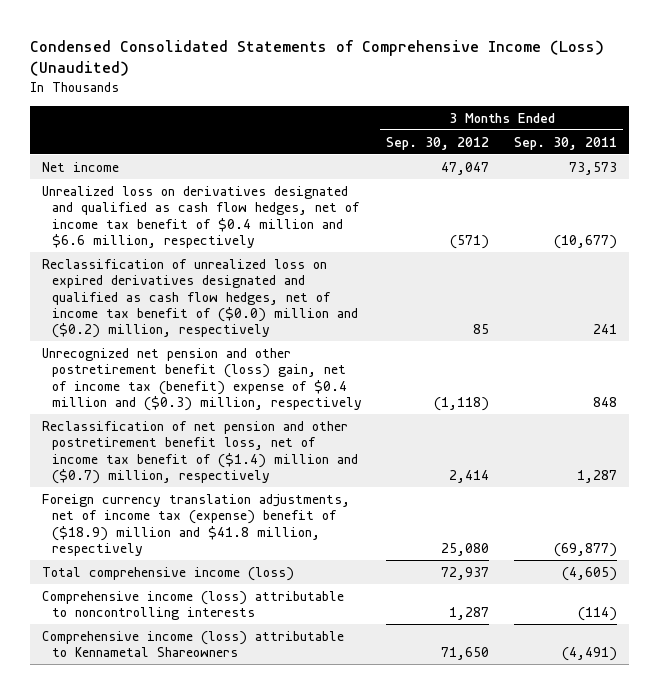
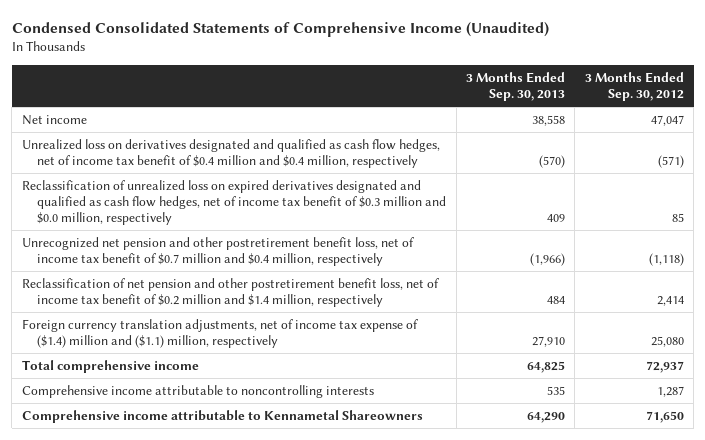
- Condensed Consolidated Statements of Comprehensive Income (Loss) (Unaudited)
+ Condensed Consolidated Statements of Comprehensive Income (Unaudited)
- | 3 Months Ended Sep. 30, 2012 | 3 Months Ended Sep. 30, 2011
+ | 3 Months Ended Sep. 30, 2013 | 3 Months Ended Sep. 30, 2012
- Unrealized loss on derivatives designated and qualified as cash flow hedges, net of income tax benefit of $0.4 million and $6.6 million, respectively | (571) | (10,677)
- Reclassification of unrealized loss on expired derivatives designated and qualified as cash flow hedges, net of income tax benefit of ($0.0) million and ($0.2) million, respectively | 85 | 241
- Unrecognized net pension and other postretirement benefit (loss) gain, net of income tax (benefit) expense of $0.4 million and ($0.3) million, respectively | (1,118) | 848
- Reclassification of net pension and other postretirement benefit loss, net of income tax benefit of ($1.4) million and ($0.7) million, respectively | 2,414 | 1,287
- Foreign currency translation adjustments, net of income tax (expense) benefit of ($18.9) million and $41.8 million, respectively | 25,080 | (69,877)
- Total comprehensive income (loss) | 72,937 | (4,605)
- Comprehensive income (loss) attributable to noncontrolling interests | 1,287 | (114)
- Comprehensive income (loss) attributable to Kennametal Shareowners | 71,650 | (4,491)
+ Unrealized loss on derivatives designated and qualified as cash flow hedges, net of income tax benefit of $0.4 million and $0.4 million, respectively | (570) | (571)
+ Reclassification of unrealized loss on expired derivatives designated and qualified as cash flow hedges, net of income tax benefit of $0.3 million and $0.0 million, respectively | 409 | 85
+ Unrecognized net pension and other postretirement benefit loss, net of income tax benefit of $0.7 million and $0.4 million, respectively | (1,966) | (1,118)
+ Reclassification of net pension and other postretirement benefit loss, net of income tax benefit of $0.2 million and $1.4 million, respectively | 484 | 2,414
+ Foreign currency translation adjustments, net of income tax expense of ($1.4) million and ($1.1) million, respectively | 27,910 | 25,080
+ Total comprehensive income | 64,825 | 72,937
+ Comprehensive income attributable to noncontrolling interests | 535 | 1,287
+ Comprehensive income attributable to Kennametal Shareowners | 64,290 | 71,650

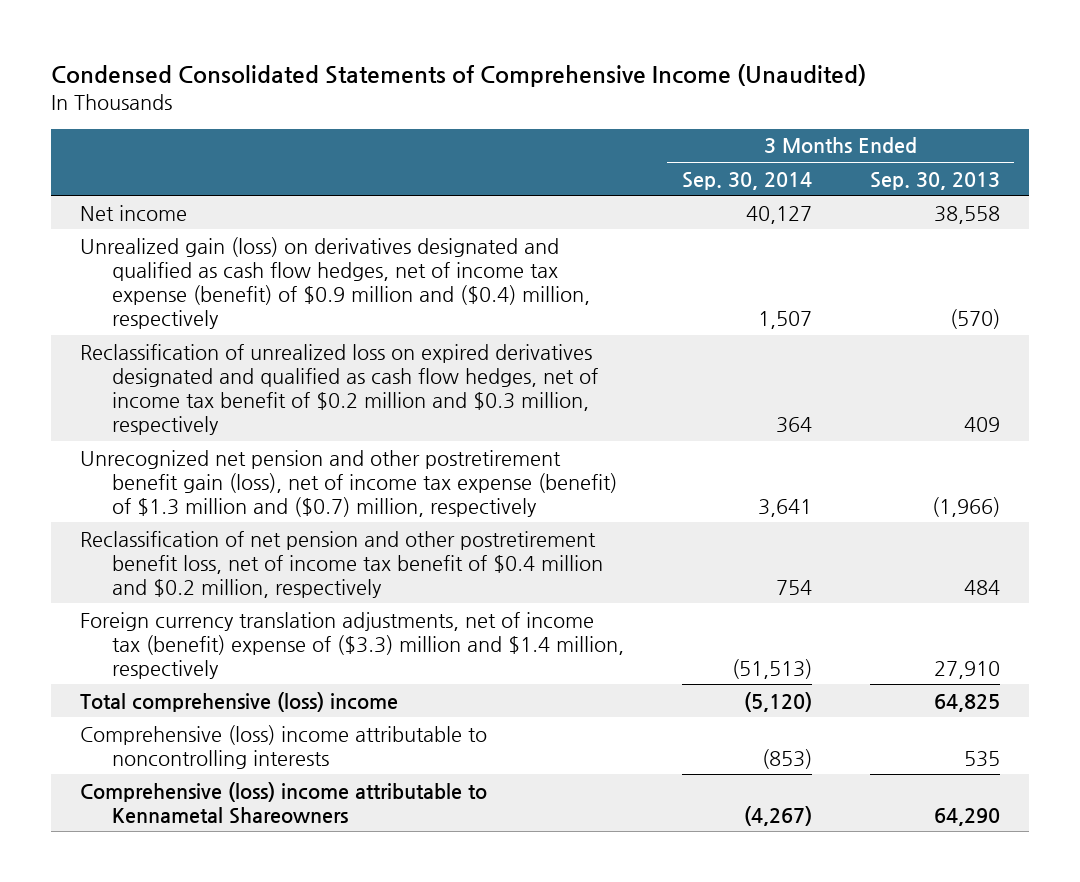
- | 3 Months Ended Sep. 30, 2013 | 3 Months Ended Sep. 30, 2012
+ | 3 Months Ended Sep. 30, 2014 | 3 Months Ended Sep. 30, 2013
- Unrealized loss on derivatives designated and qualified as cash flow hedges, net of income tax benefit of $0.4 million and $0.4 million, respectively | (570) | (571)
- Reclassification of unrealized loss on expired derivatives designated and qualified as cash flow hedges, net of income tax benefit of $0.3 million and $0.0 million, respectively | 409 | 85
- Unrecognized net pension and other postretirement benefit loss, net of income tax benefit of $0.7 million and $0.4 million, respectively | (1,966) | (1,118)
- Reclassification of net pension and other postretirement benefit loss, net of income tax benefit of $0.2 million and $1.4 million, respectively | 484 | 2,414
- Foreign currency translation adjustments, net of income tax expense of ($1.4) million and ($1.1) million, respectively | 27,910 | 25,080
- Total comprehensive income | 64,825 | 72,937
- Comprehensive income attributable to noncontrolling interests | 535 | 1,287
- Comprehensive income attributable to Kennametal Shareowners | 64,290 | 71,650
+ Unrealized gain (loss) on derivatives designated and qualified as cash flow hedges, net of income tax expense (benefit) of $0.9 million and ($0.4) million, respectively | 1,507 | (570)
+ Reclassification of unrealized loss on expired derivatives designated and qualified as cash flow hedges, net of income tax benefit of $0.2 million and $0.3 million, respectively | 364 | 409
+ Unrecognized net pension and other postretirement benefit gain (loss), net of income tax expense (benefit) of $1.3 million and ($0.7) million, respectively | 3,641 | (1,966)
+ Reclassification of net pension and other postretirement benefit loss, net of income tax benefit of $0.4 million and $0.2 million, respectively | 754 | 484
+ Foreign currency translation adjustments, net of income tax (benefit) expense of ($3.3) million and $1.4 million, respectively | (51,513) | 27,910
+ Total comprehensive (loss) income | (5,120) | 64,825
+ Comprehensive (loss) income attributable to noncontrolling interests | (853) | 535
+ Comprehensive (loss) income attributable to Kennametal Shareowners | (4,267) | 64,290

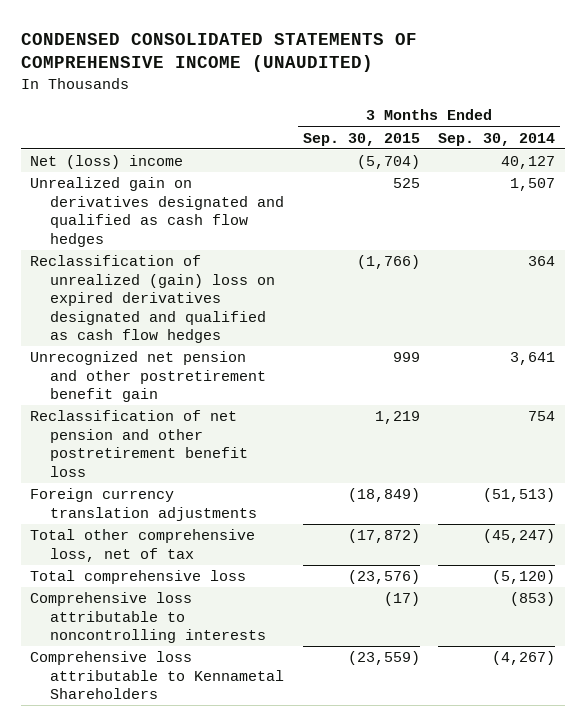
- Condensed Consolidated Statements of Comprehensive Income (Unaudited)
+ CONDENSED CONSOLIDATED STATEMENTS OF COMPREHENSIVE INCOME (UNAUDITED)
- | 3 Months Ended Sep. 30, 2014 | 3 Months Ended Sep. 30, 2013
+ | 3 Months Ended Sep. 30, 2015 | 3 Months Ended Sep. 30, 2014
- Net income | 40,127 | 38,558
- Unrealized gain (loss) on derivatives designated and qualified as cash flow hedges, net of income tax expense (benefit) of $0.9 million and ($0.4) million, respectively | 1,507 | (570)
- Reclassification of unrealized loss on expired derivatives designated and qualified as cash flow hedges, net of income tax benefit of $0.2 million and $0.3 million, respectively | 364 | 409
- Unrecognized net pension and other postretirement benefit gain (loss), net of income tax expense (benefit) of $1.3 million and ($0.7) million, respectively | 3,641 | (1,966)
- Reclassification of net pension and other postretirement benefit loss, net of income tax benefit of $0.4 million and $0.2 million, respectively | 754 | 484
- Foreign currency translation adjustments, net of income tax (benefit) expense of ($3.3) million and $1.4 million, respectively | (51,513) | 27,910
- Total comprehensive (loss) income | (5,120) | 64,825
- Comprehensive (loss) income attributable to noncontrolling interests | (853) | 535
- Comprehensive (loss) income attributable to Kennametal Shareowners | (4,267) | 64,290
+ Net (loss) income | (5,704) | 40,127
+ Unrealized gain on derivatives designated and qualified as cash flow hedges | 525 | 1,507
+ Reclassification of unrealized (gain) loss on expired derivatives designated and qualified as cash flow hedges | (1,766) | 364
+ Unrecognized net pension and other postretirement benefit gain | 999 | 3,641
+ Reclassification of net pension and other postretirement benefit loss | 1,219 | 754
+ Foreign currency translation adjustments | (18,849) | (51,513)
+ Total other comprehensive loss, net of tax | (17,872) | (45,247)
+ Total comprehensive loss | (23,576) | (5,120)
+ Comprehensive loss attributable to noncontrolling interests | (17) | (853)
+ Comprehensive loss attributable to Kennametal Shareholders | (23,559) | (4,267)

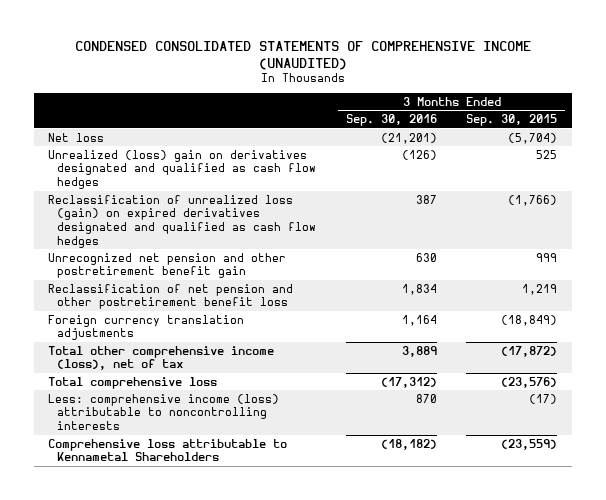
- | 3 Months Ended Sep. 30, 2015 | 3 Months Ended Sep. 30, 2014
+ | 3 Months Ended Sep. 30, 2016 | 3 Months Ended Sep. 30, 2015
- Net (loss) income | (5,704) | 40,127
- Unrealized gain on derivatives designated and qualified as cash flow hedges | 525 | 1,507
- Reclassification of unrealized (gain) loss on expired derivatives designated and qualified as cash flow hedges | (1,766) | 364
+ Net loss | (21,201) | (5,704)
+ Unrealized (loss) gain on derivatives designated and qualified as cash flow hedges | (126) | 525
+ Reclassification of unrealized loss (gain) on expired derivatives designated and qualified as cash flow hedges | 387 | (1,766)
- Total other comprehensive loss, net of tax | (17,872) | (45,247)
+ Total other comprehensive income (loss), net of tax | 3,889 | (17,872)
- Comprehensive loss attributable to noncontrolling interests | (17) | (853)
+ Less: comprehensive income (loss) attributable to noncontrolling interests | 870 | (17)

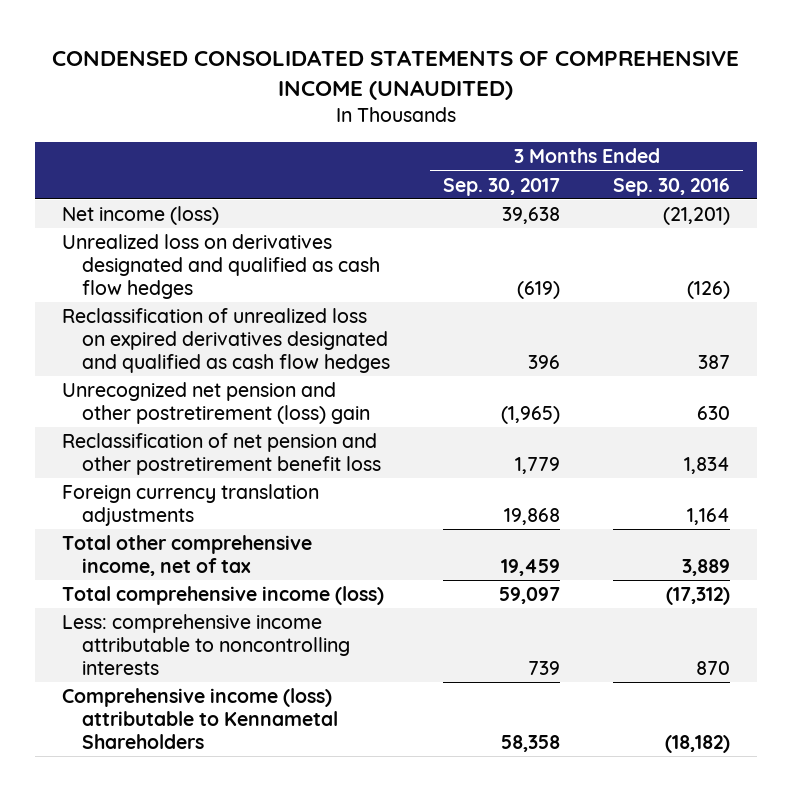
- | 3 Months Ended Sep. 30, 2016 | 3 Months Ended Sep. 30, 2015
+ | 3 Months Ended Sep. 30, 2017 | 3 Months Ended Sep. 30, 2016
- Net loss | (21,201) | (5,704)
- Unrealized (loss) gain on derivatives designated and qualified as cash flow hedges | (126) | 525
- Reclassification of unrealized loss (gain) on expired derivatives designated and qualified as cash flow hedges | 387 | (1,766)
- Unrecognized net pension and other postretirement benefit gain | 630 | 999
+ Net income (loss) | 39,638 | (21,201)
+ Unrealized loss on derivatives designated and qualified as cash flow hedges | (619) | (126)
+ Reclassification of unrealized loss on expired derivatives designated and qualified as cash flow hedges | 396 | 387
+ Unrecognized net pension and other postretirement (loss) gain | (1,965) | 630
- Total other comprehensive income (loss), net of tax | 3,889 | (17,872)
- Total comprehensive loss | (17,312) | (23,576)
- Less: comprehensive income (loss) attributable to noncontrolling interests | 870 | (17)
- Comprehensive loss attributable to Kennametal Shareholders | (18,182) | (23,559)
+ Total other comprehensive income, net of tax | 19,459 | 3,889
+ Total comprehensive income (loss) | 59,097 | (17,312)
+ Less: comprehensive income attributable to noncontrolling interests | 739 | 870
+ Comprehensive income (loss) attributable to Kennametal Shareholders | 58,358 | (18,182)

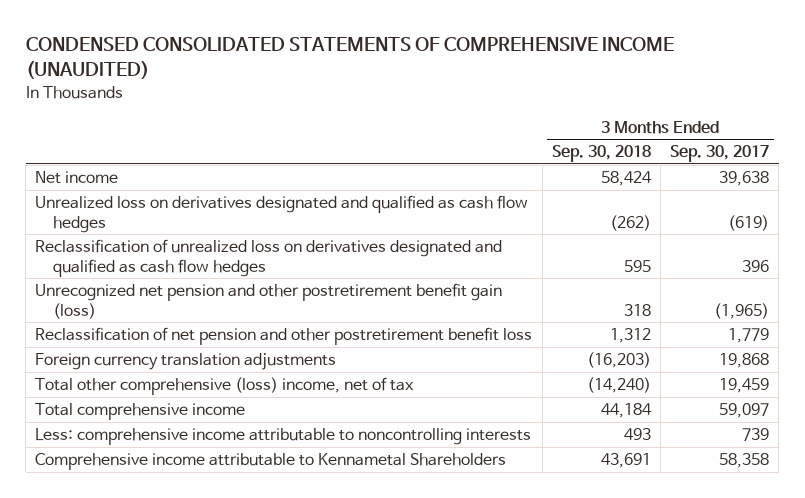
- | 3 Months Ended Sep. 30, 2017 | 3 Months Ended Sep. 30, 2016
+ | 3 Months Ended Sep. 30, 2018 | 3 Months Ended Sep. 30, 2017
- Net income (loss) | 39,638 | (21,201)
+ Net income | 58,424 | 39,638
- Reclassification of unrealized loss on expired derivatives designated and qualified as cash flow hedges | 396 | 387
- Unrecognized net pension and other postretirement (loss) gain | (1,965) | 630
+ Reclassification of unrealized loss on derivatives designated and qualified as cash flow hedges | 595 | 396
+ Unrecognized net pension and other postretirement benefit gain (loss) | 318 | (1,965)
- Total other comprehensive income, net of tax | 19,459 | 3,889
- Total comprehensive income (loss) | 59,097 | (17,312)
+ Total other comprehensive (loss) income, net of tax | (14,240) | 19,459
+ Total comprehensive income | 44,184 | 59,097
- Comprehensive income (loss) attributable to Kennametal Shareholders | 58,358 | (18,182)
+ Comprehensive income attributable to Kennametal Shareholders | 43,691 | 58,358

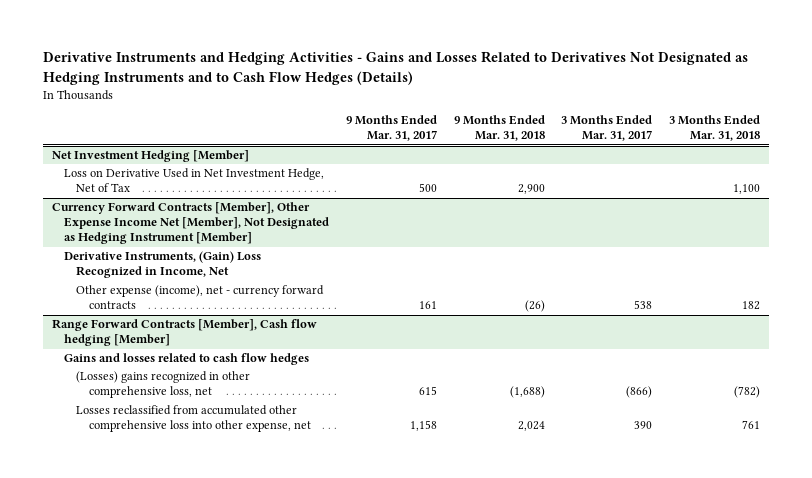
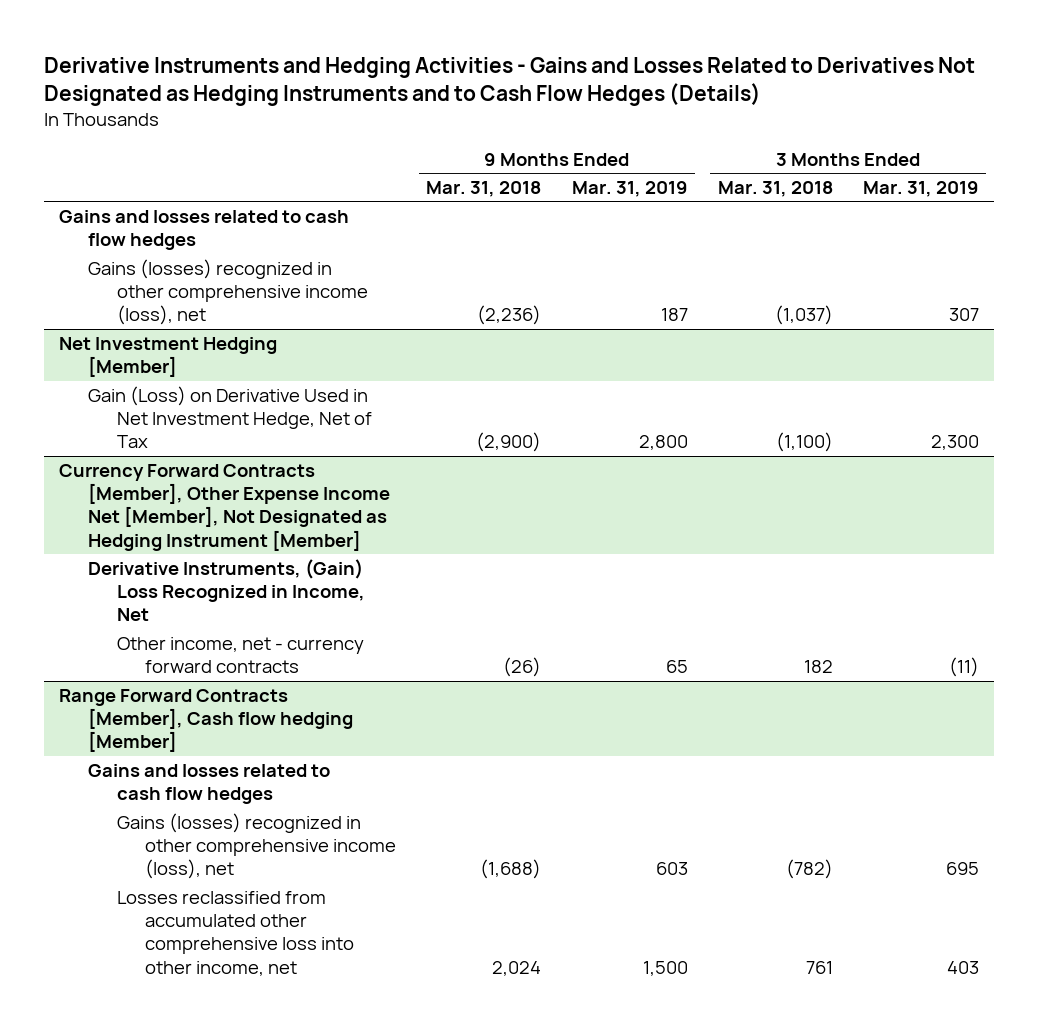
- | 9 Months Ended Mar. 31, 2017 | 9 Months Ended Mar. 31, 2018 | 3 Months Ended Mar. 31, 2017 | 3 Months Ended Mar. 31, 2018
+ | 9 Months Ended Mar. 31, 2018 | 9 Months Ended Mar. 31, 2019 | 3 Months Ended Mar. 31, 2018 | 3 Months Ended Mar. 31, 2019
+ Gains and losses related to cash flow hedges
+ Gains (losses) recognized in other comprehensive income (loss), net | (2,236) | 187 | (1,037) | 307
@ Net Investment Hedging [Member]
- Loss on Derivative Used in Net Investment Hedge, Net of Tax | 500 | 2,900 | | 1,100
+ Gain (Loss) on Derivative Used in Net Investment Hedge, Net of Tax | (2,900) | 2,800 | (1,100) | 2,300
@ Currency Forward Contracts [Member], Other Expense Income Net [Member], Not Designated as Hedging Instrument [Member]
- Other expense (income), net - currency forward contracts | 161 | (26) | 538 | 182
+ Other income, net - currency forward contracts | (26) | 65 | 182 | (11)
@ Range Forward Contracts [Member], Cash flow hedging [Member]
- (Losses) gains recognized in other comprehensive loss, net | 615 | (1,688) | (866) | (782)
- Losses reclassified from accumulated other comprehensive loss into other expense, net | 1,158 | 2,024 | 390 | 761
+ Gains (losses) recognized in other comprehensive income (loss), net | (1,688) | 603 | (782) | 695
+ Losses reclassified from accumulated other comprehensive loss into other income, net | 2,024 | 1,500 | 761 | 403

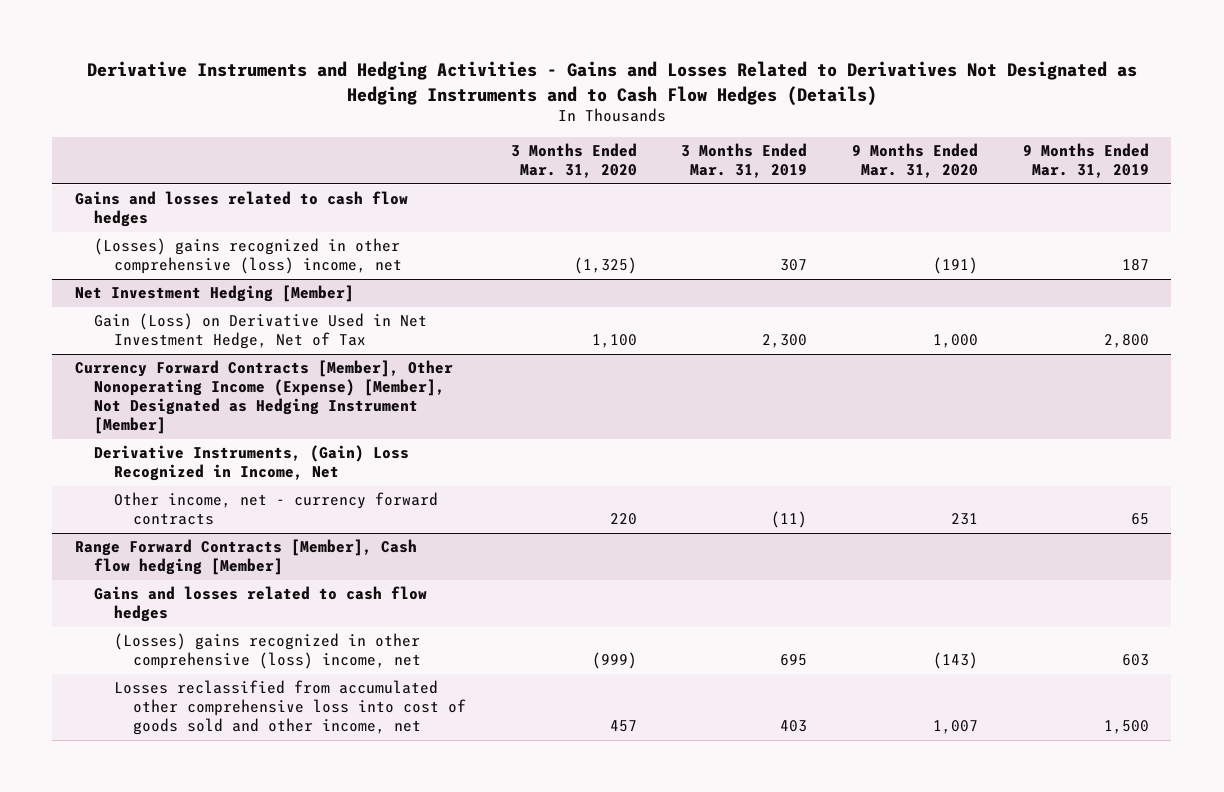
- | 9 Months Ended Mar. 31, 2018 | 9 Months Ended Mar. 31, 2019 | 3 Months Ended Mar. 31, 2018 | 3 Months Ended Mar. 31, 2019
+ | 3 Months Ended Mar. 31, 2020 | 3 Months Ended Mar. 31, 2019 | 9 Months Ended Mar. 31, 2020 | 9 Months Ended Mar. 31, 2019
- Gains (losses) recognized in other comprehensive income (loss), net | (2,236) | 187 | (1,037) | 307
+ (Losses) gains recognized in other comprehensive (loss) income, net | (1,325) | 307 | (191) | 187
- Currency Forward Contracts [Member], Other Expense Income Net [Member], Not Designated as Hedging Instrument [Member]
+ Currency Forward Contracts [Member], Other Nonoperating Income (Expense) [Member], Not Designated as Hedging Instrument [Member]
@ Range Forward Contracts [Member], Cash flow hedging [Member]
- Gains (losses) recognized in other comprehensive income (loss), net | (1,688) | 603 | (782) | 695
- Losses reclassified from accumulated other comprehensive loss into other income, net | 2,024 | 1,500 | 761 | 403
+ (Losses) gains recognized in other comprehensive (loss) income, net | (999) | 695 | (143) | 603
+ Losses reclassified from accumulated other comprehensive loss into cost of goods sold and other income, net | 457 | 403 | 1,007 | 1,500

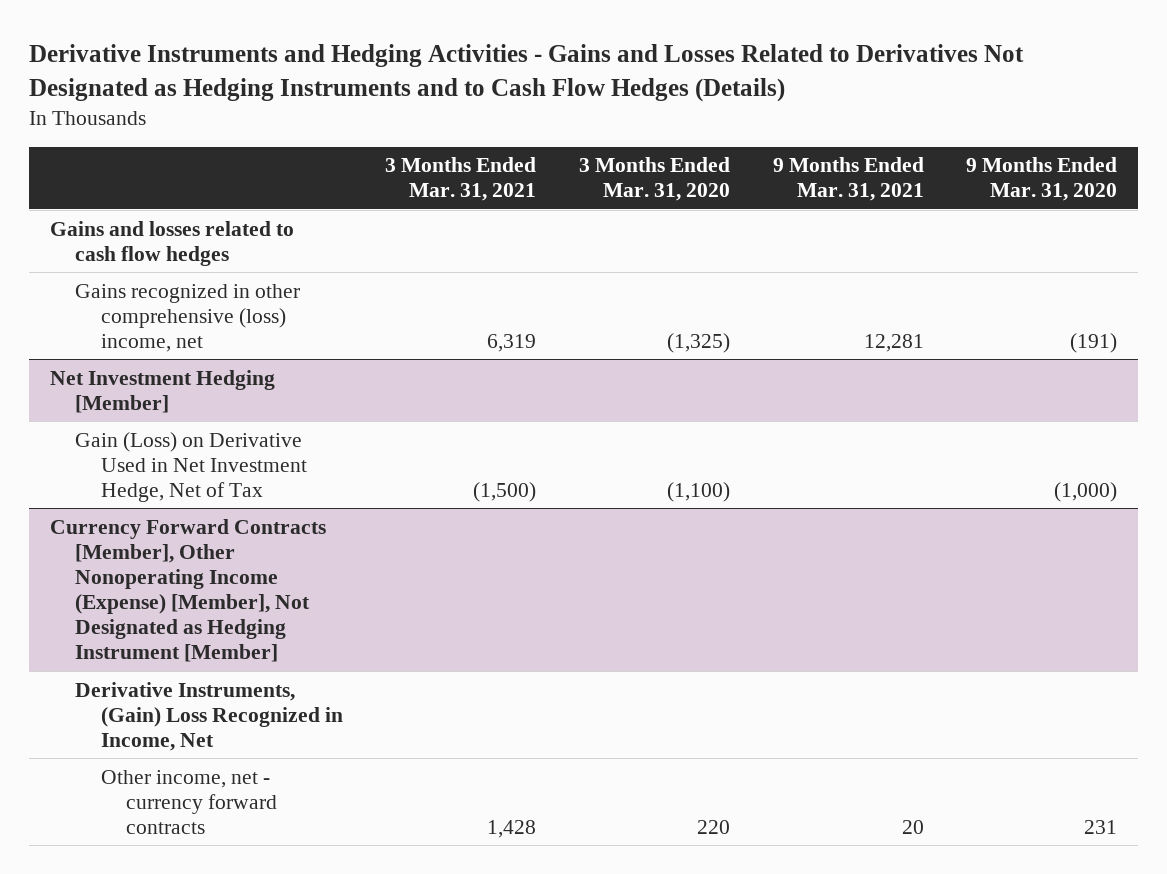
- | 3 Months Ended Mar. 31, 2020 | 3 Months Ended Mar. 31, 2019 | 9 Months Ended Mar. 31, 2020 | 9 Months Ended Mar. 31, 2019
+ | 3 Months Ended Mar. 31, 2021 | 3 Months Ended Mar. 31, 2020 | 9 Months Ended Mar. 31, 2021 | 9 Months Ended Mar. 31, 2020
- (Losses) gains recognized in other comprehensive (loss) income, net | (1,325) | 307 | (191) | 187
+ Gains recognized in other comprehensive (loss) income, net | 6,319 | (1,325) | 12,281 | (191)
@ Net Investment Hedging [Member]
- Gain (Loss) on Derivative Used in Net Investment Hedge, Net of Tax | 1,100 | 2,300 | 1,000 | 2,800
+ Gain (Loss) on Derivative Used in Net Investment Hedge, Net of Tax | (1,500) | (1,100) | | (1,000)
- Range Forward Contracts [Member], Cash flow hedging [Member]
- Gains and losses related to cash flow hedges
- (Losses) gains recognized in other comprehensive (loss) income, net | (999) | 695 | (143) | 603
- Losses reclassified from accumulated other comprehensive loss into cost of goods sold and other income, net | 457 | 403 | 1,007 | 1,500

